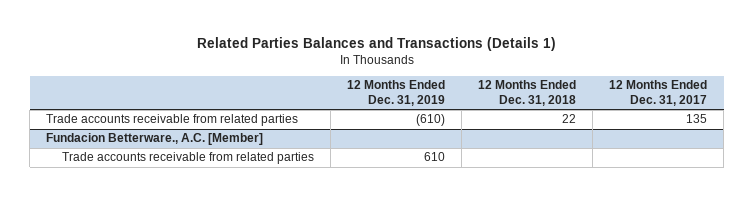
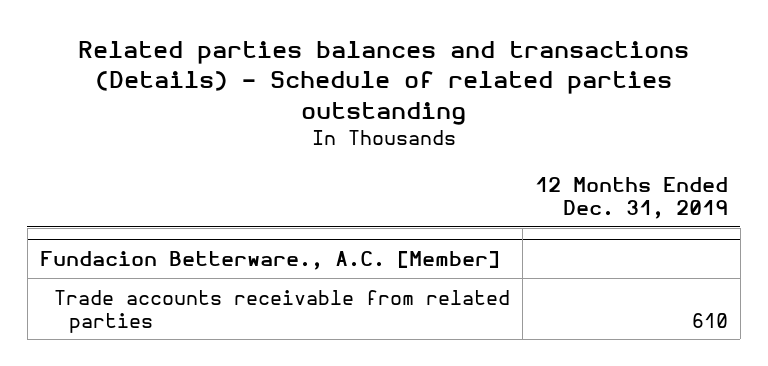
- Related Parties Balances and Transactions (Details 1)
+ Related parties balances and transactions (Details) - Schedule of related parties outstanding
- | 12 Months Ended Dec. 31, 2019 | 12 Months Ended Dec. 31, 2018 | 12 Months Ended Dec. 31, 2017
+ | 12 Months Ended Dec. 31, 2019
- Trade accounts receivable from related parties | (610) | 22 | 135

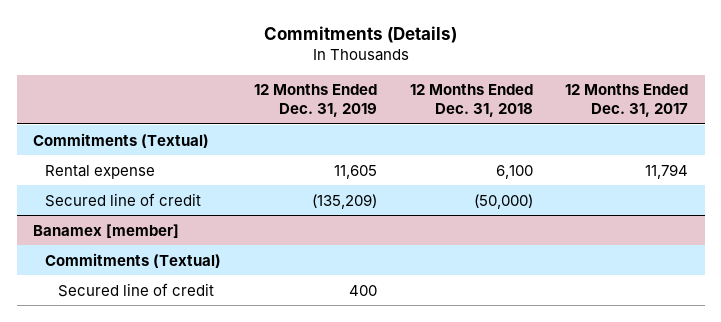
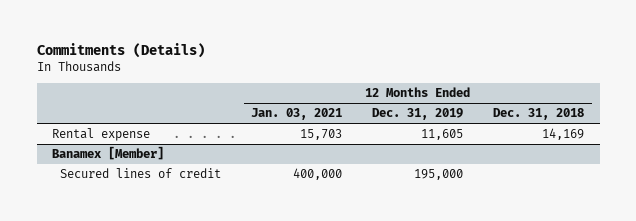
- | 12 Months Ended Dec. 31, 2019 | 12 Months Ended Dec. 31, 2018 | 12 Months Ended Dec. 31, 2017
+ | 12 Months Ended Jan. 03, 2021 | 12 Months Ended Dec. 31, 2019 | 12 Months Ended Dec. 31, 2018
- Commitments (Textual)
- Rental expense | 11,605 | 6,100 | 11,794
- Secured line of credit | (135,209) | (50,000) |
- Banamex [member]
- Commitments (Textual)
- Secured line of credit | 400 | |
+ Rental expense | 15,703 | 11,605 | 14,169
+ Banamex [Member]
+ Secured lines of credit | 400,000 | 195,000 |

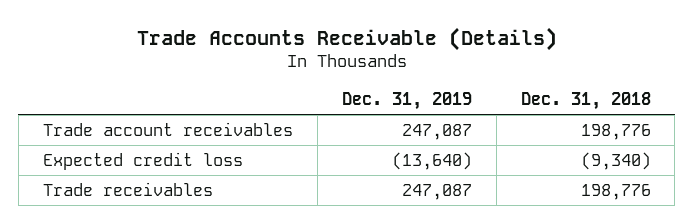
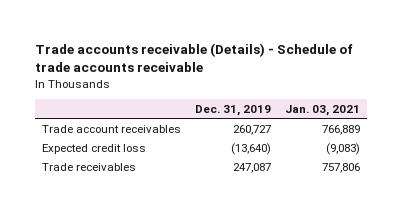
- Trade Accounts Receivable (Details)
+ Trade accounts receivable (Details) - Schedule of trade accounts receivable
- | Dec. 31, 2019 | Dec. 31, 2018
+ | Dec. 31, 2019 | Jan. 03, 2021
- Trade account receivables | 247,087 | 198,776
+ Trade account receivables | 260,727 | 766,889

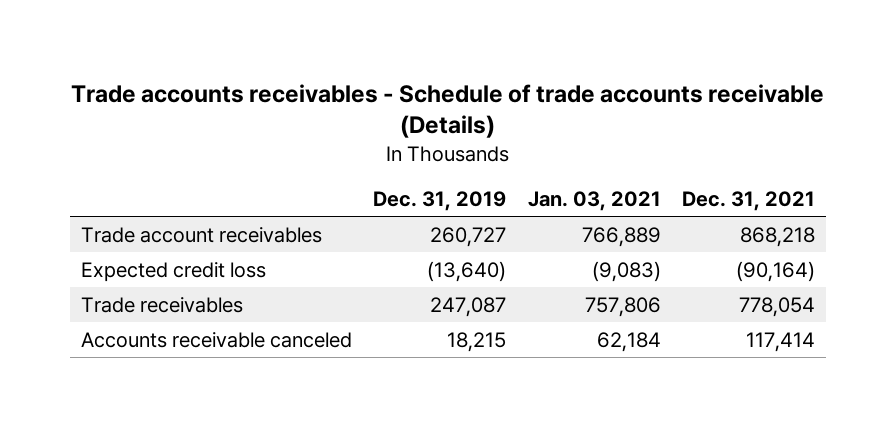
- Trade accounts receivable (Details) - Schedule of trade accounts receivable
+ Trade accounts receivables - Schedule of trade accounts receivable (Details)
- | Dec. 31, 2019 | Jan. 03, 2021
+ | Dec. 31, 2019 | Jan. 03, 2021 | Dec. 31, 2021
+ Accounts receivable canceled | 18,215 | 62,184 | 117,414

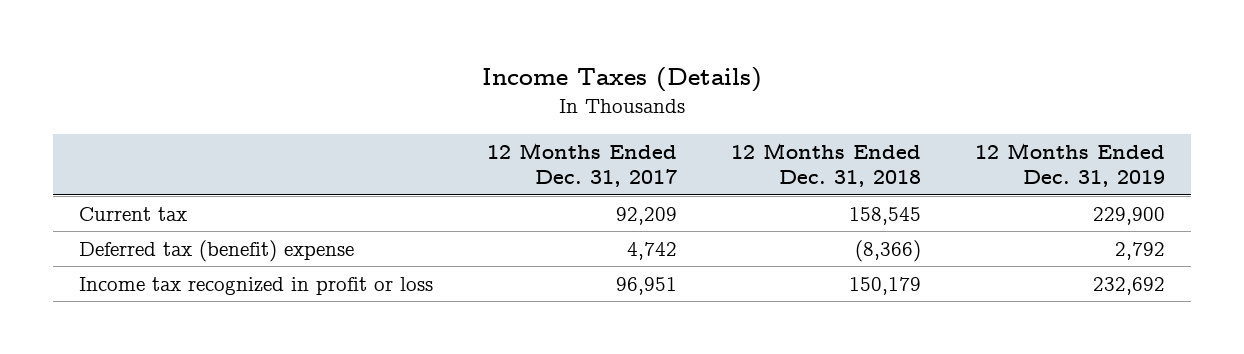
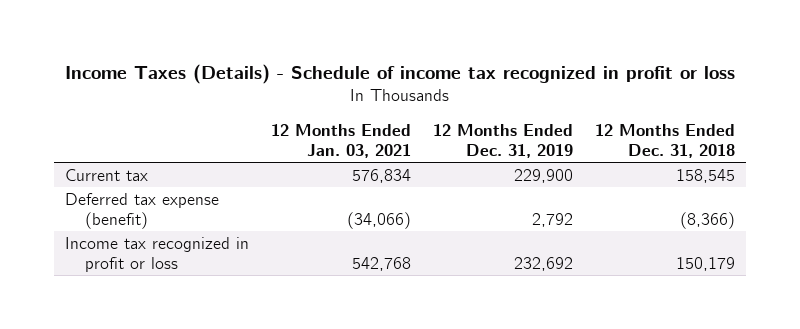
- Income Taxes (Details)
+ Income Taxes (Details) - Schedule of income tax recognized in profit or loss
- | 12 Months Ended Dec. 31, 2017 | 12 Months Ended Dec. 31, 2018 | 12 Months Ended Dec. 31, 2019
+ | 12 Months Ended Jan. 03, 2021 | 12 Months Ended Dec. 31, 2019 | 12 Months Ended Dec. 31, 2018
- Deferred tax (benefit) expense | 4,742 | (8,366) | 2,792
+ Deferred tax expense (benefit) | (34,066) | 2,792 | (8,366)

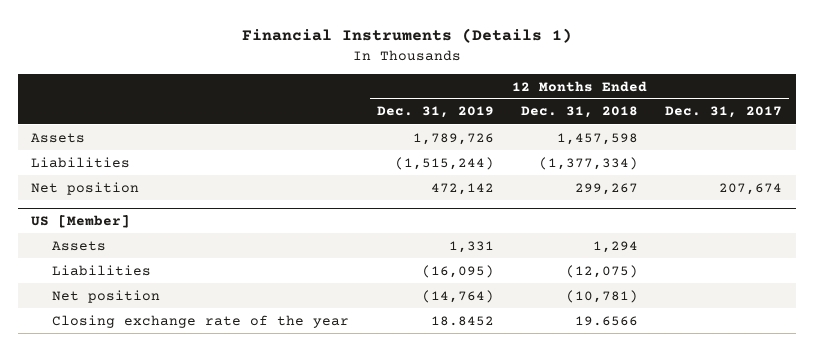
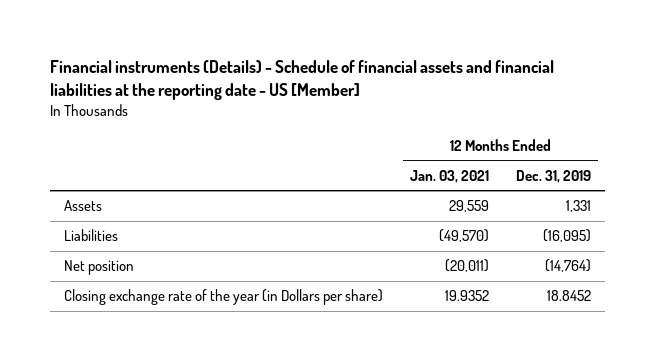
- Financial Instruments (Details 1)
+ Financial instruments (Details) - Schedule of financial assets and financial liabilities at the reporting date - US [Member]
- | 12 Months Ended Dec. 31, 2019 | 12 Months Ended Dec. 31, 2018 | 12 Months Ended Dec. 31, 2017
+ | 12 Months Ended Jan. 03, 2021 | 12 Months Ended Dec. 31, 2019
- Assets | 1,789,726 | 1,457,598 |
- Liabilities | (1,515,244) | (1,377,334) |
- Net position | 472,142 | 299,267 | 207,674
- US [Member]
- Closing exchange rate of the year | 18.8452 | 19.6566 |
+ Closing exchange rate of the year (in Dollars per share) | 19.9352 | 18.8452

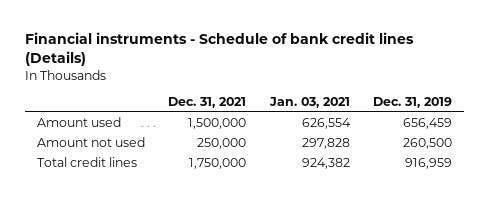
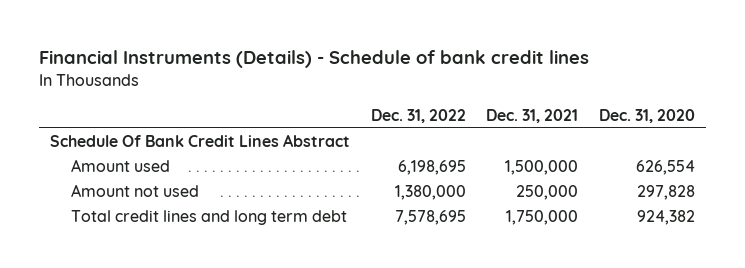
- Financial instruments - Schedule of bank credit lines (Details)
+ Financial Instruments (Details) - Schedule of bank credit lines
- | Dec. 31, 2021 | Jan. 03, 2021 | Dec. 31, 2019
+ | Dec. 31, 2022 | Dec. 31, 2021 | Dec. 31, 2020
+ Schedule Of Bank Credit Lines Abstract
- Total credit lines | 1,750,000 | 924,382 | 916,959
+ Total credit lines and long term debt | 7,578,695 | 1,750,000 | 924,382

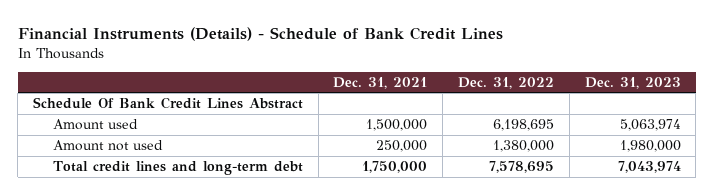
- Financial Instruments (Details) - Schedule of bank credit lines
+ Financial Instruments (Details) - Schedule of Bank Credit Lines
- | Dec. 31, 2022 | Dec. 31, 2021 | Dec. 31, 2020
+ | Dec. 31, 2021 | Dec. 31, 2022 | Dec. 31, 2023
- Total credit lines and long term debt | 7,578,695 | 1,750,000 | 924,382
+ Total credit lines and long-term debt | 1,750,000 | 7,578,695 | 7,043,974

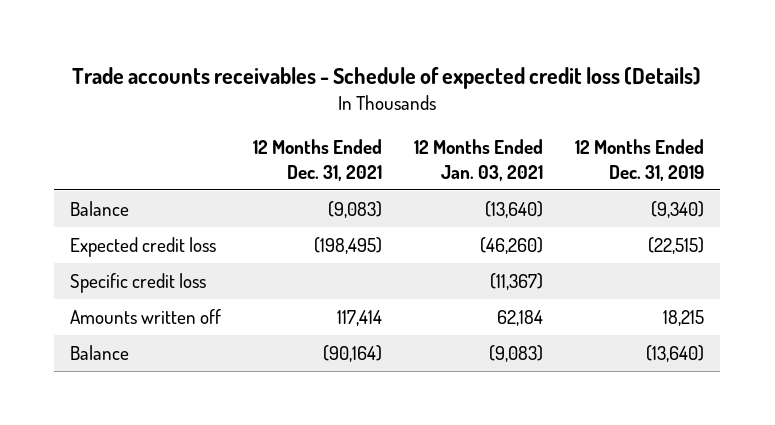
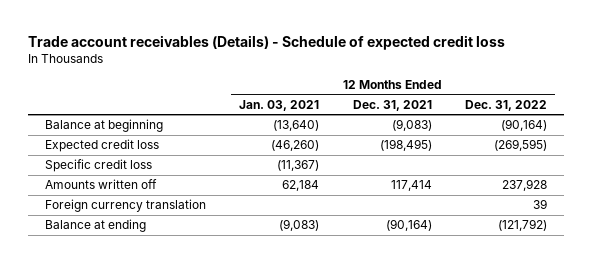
- Trade accounts receivables - Schedule of expected credit loss (Details)
+ Trade account receivables (Details) - Schedule of expected credit loss
- | 12 Months Ended Dec. 31, 2021 | 12 Months Ended Jan. 03, 2021 | 12 Months Ended Dec. 31, 2019
+ | 12 Months Ended Jan. 03, 2021 | 12 Months Ended Dec. 31, 2021 | 12 Months Ended Dec. 31, 2022
- Balance | (9,083) | (13,640) | (9,340)
+ Balance at beginning | (13,640) | (9,083) | (90,164)
- Balance | (90,164) | (9,083) | (13,640)
+ Foreign currency translation | | | 39
+ Balance at ending | (9,083) | (90,164) | (121,792)

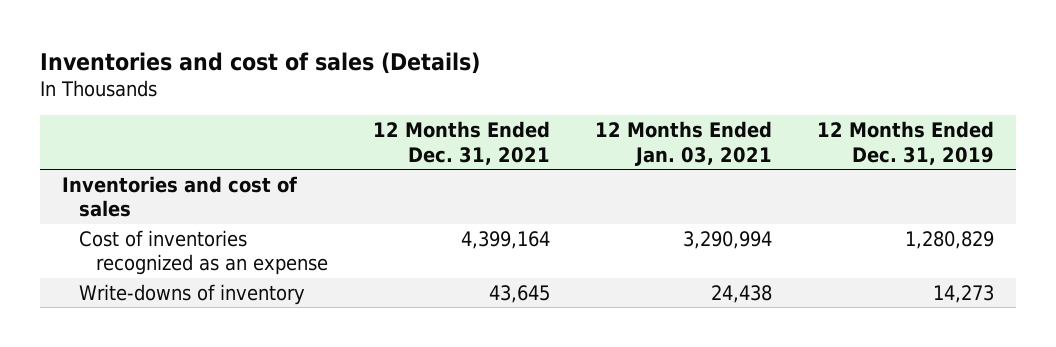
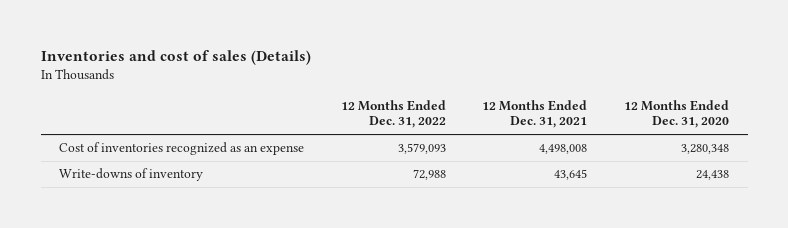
- | 12 Months Ended Dec. 31, 2021 | 12 Months Ended Jan. 03, 2021 | 12 Months Ended Dec. 31, 2019
+ | 12 Months Ended Dec. 31, 2022 | 12 Months Ended Dec. 31, 2021 | 12 Months Ended Dec. 31, 2020
- Inventories and cost of sales
- Cost of inventories recognized as an expense | 4,399,164 | 3,290,994 | 1,280,829
+ Cost of inventories recognized as an expense | 3,579,093 | 4,498,008 | 3,280,348

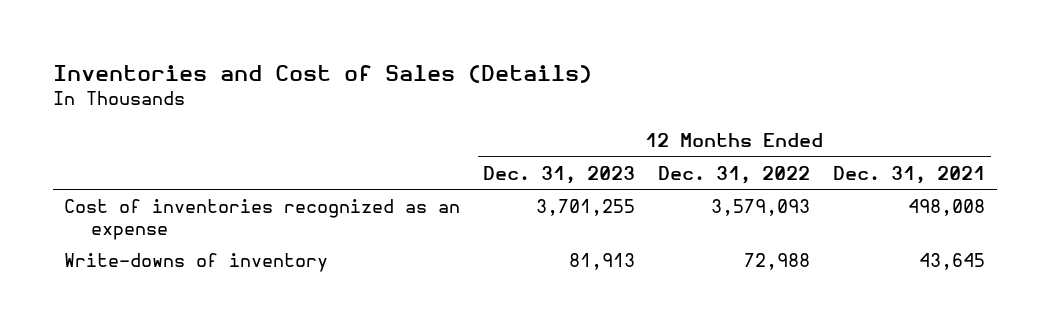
- Inventories and cost of sales (Details)
+ Inventories and Cost of Sales (Details)
- | 12 Months Ended Dec. 31, 2022 | 12 Months Ended Dec. 31, 2021 | 12 Months Ended Dec. 31, 2020
+ | 12 Months Ended Dec. 31, 2023 | 12 Months Ended Dec. 31, 2022 | 12 Months Ended Dec. 31, 2021
- Cost of inventories recognized as an expense | 3,579,093 | 4,498,008 | 3,280,348
+ Cost of inventories recognized as an expense | 3,701,255 | 3,579,093 | 498,008

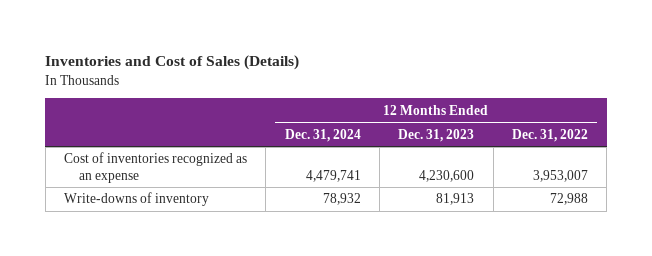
- | 12 Months Ended Dec. 31, 2023 | 12 Months Ended Dec. 31, 2022 | 12 Months Ended Dec. 31, 2021
+ | 12 Months Ended Dec. 31, 2024 | 12 Months Ended Dec. 31, 2023 | 12 Months Ended Dec. 31, 2022
- Cost of inventories recognized as an expense | 3,701,255 | 3,579,093 | 498,008
+ Cost of inventories recognized as an expense | 4,479,741 | 4,230,600 | 3,953,007

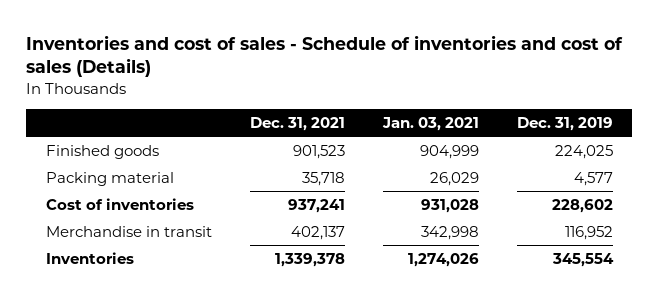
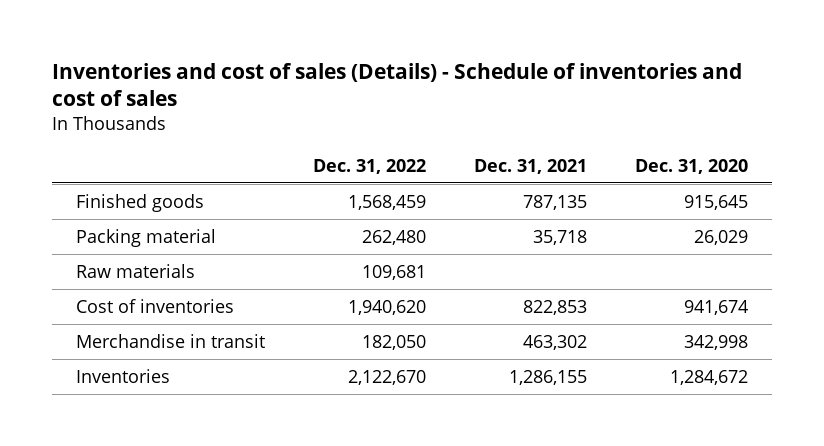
- Inventories and cost of sales - Schedule of inventories and cost of sales (Details)
+ Inventories and cost of sales (Details) - Schedule of inventories and cost of sales
- | Dec. 31, 2021 | Jan. 03, 2021 | Dec. 31, 2019
+ | Dec. 31, 2022 | Dec. 31, 2021 | Dec. 31, 2020
- Finished goods | 901,523 | 904,999 | 224,025
+ Finished goods | 1,568,459 | 787,135 | 915,645
- Cost of inventories | 937,241 | 931,028 | 228,602
- Merchandise in transit | 402,137 | 342,998 | 116,952
- Inventories | 1,339,378 | 1,274,026 | 345,554
+ Raw materials | 109,681 | |
+ Cost of inventories | 1,940,620 | 822,853 | 941,674
+ Merchandise in transit | 182,050 | 463,302 | 342,998
+ Inventories | 2,122,670 | 1,286,155 | 1,284,672

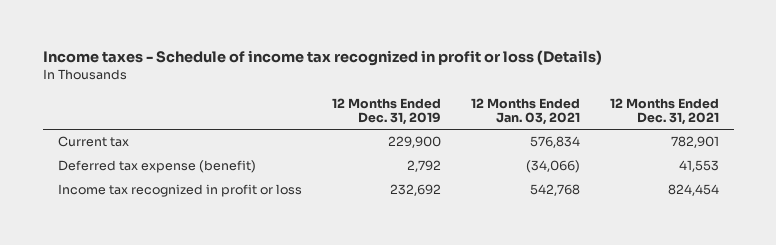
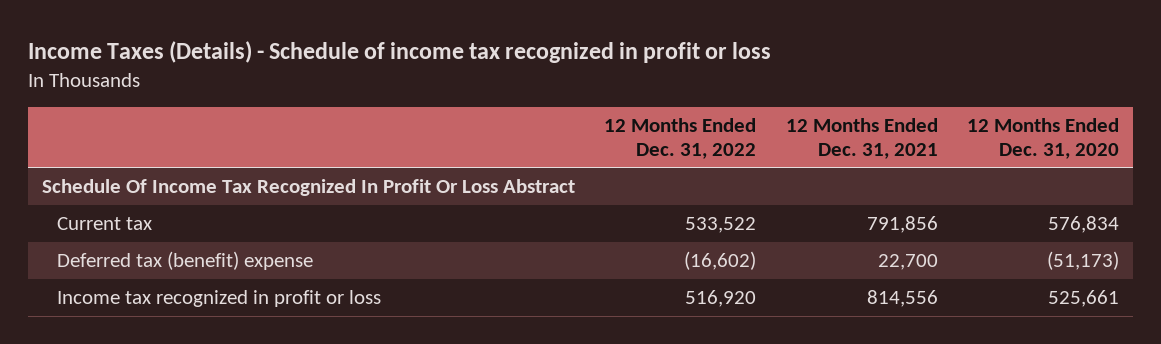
- Income taxes - Schedule of income tax recognized in profit or loss (Details)
+ Income Taxes (Details) - Schedule of income tax recognized in profit or loss
- | 12 Months Ended Dec. 31, 2019 | 12 Months Ended Jan. 03, 2021 | 12 Months Ended Dec. 31, 2021
+ | 12 Months Ended Dec. 31, 2022 | 12 Months Ended Dec. 31, 2021 | 12 Months Ended Dec. 31, 2020
- Current tax | 229,900 | 576,834 | 782,901
- Deferred tax expense (benefit) | 2,792 | (34,066) | 41,553
- Income tax recognized in profit or loss | 232,692 | 542,768 | 824,454
+ Schedule Of Income Tax Recognized In Profit Or Loss Abstract
+ Current tax | 533,522 | 791,856 | 576,834
+ Deferred tax (benefit) expense | (16,602) | 22,700 | (51,173)
+ Income tax recognized in profit or loss | 516,920 | 814,556 | 525,661

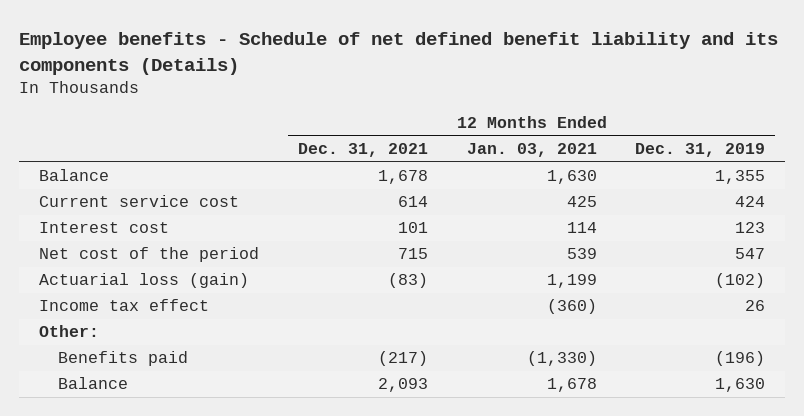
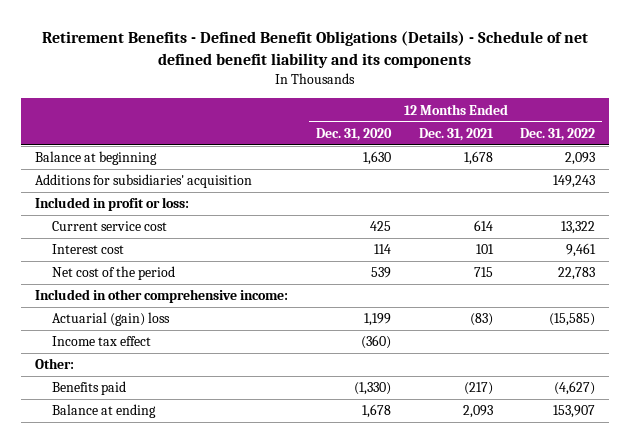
- Employee benefits - Schedule of net defined benefit liability and its components (Details)
+ Retirement Benefits - Defined Benefit Obligations (Details) - Schedule of net defined benefit liability and its components
- | 12 Months Ended Dec. 31, 2021 | 12 Months Ended Jan. 03, 2021 | 12 Months Ended Dec. 31, 2019
+ | 12 Months Ended Dec. 31, 2020 | 12 Months Ended Dec. 31, 2021 | 12 Months Ended Dec. 31, 2022
- Balance | 1,678 | 1,630 | 1,355
+ Balance at beginning | 1,630 | 1,678 | 2,093
+ Additions for subsidiaries' acquisition | | | 149,243
+ Included in profit or loss:
- Actuarial loss (gain) | (83) | 1,199 | (102)
+ Included in other comprehensive income:
+ Actuarial (gain) loss | 1,199 | (83) | (15,585)
- Balance | 2,093 | 1,678 | 1,630
+ Balance at ending | 1,678 | 2,093 | 153,907

